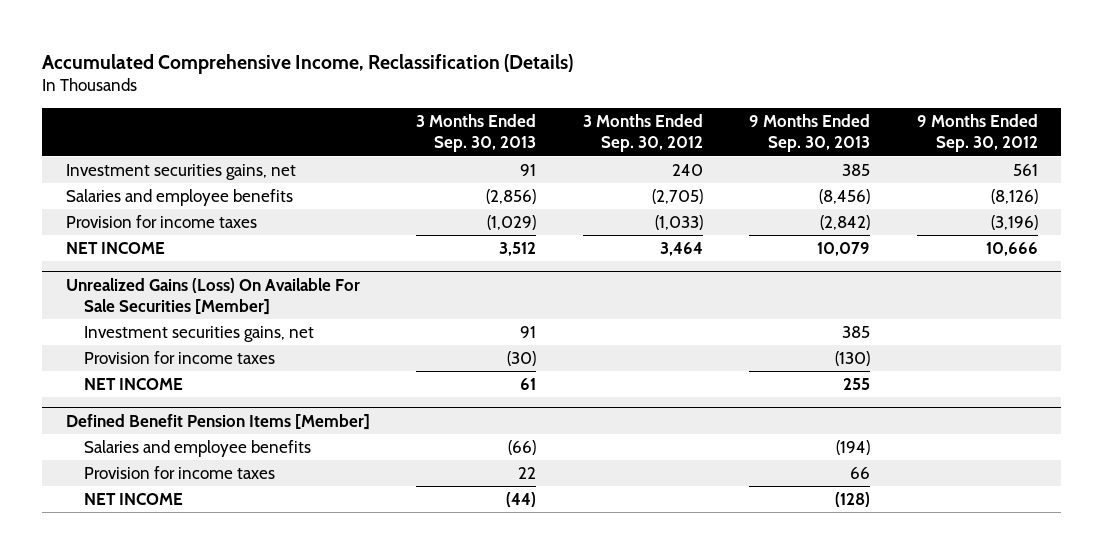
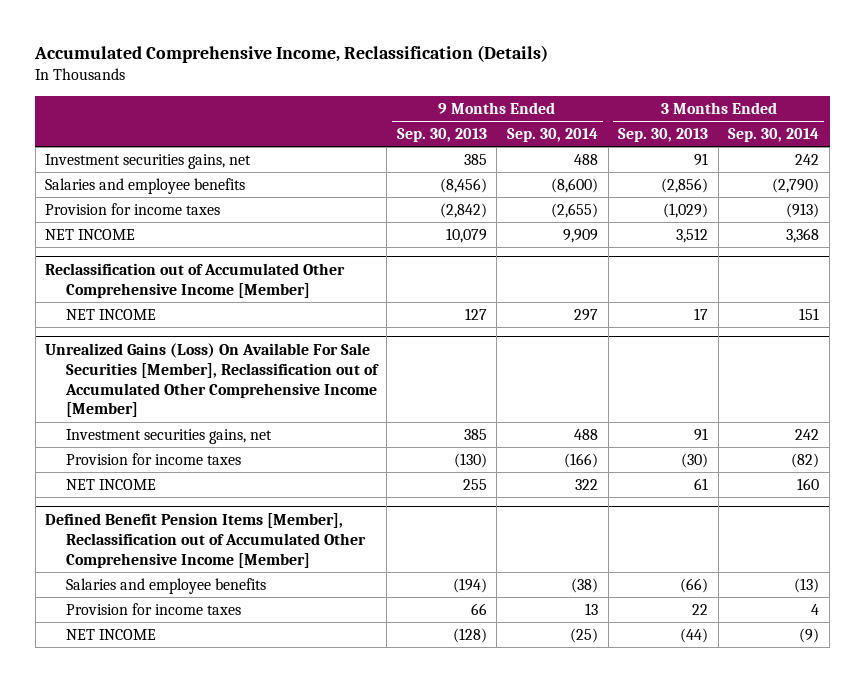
- | 3 Months Ended Sep. 30, 2013 | 3 Months Ended Sep. 30, 2012 | 9 Months Ended Sep. 30, 2013 | 9 Months Ended Sep. 30, 2012
+ | 9 Months Ended Sep. 30, 2013 | 9 Months Ended Sep. 30, 2014 | 3 Months Ended Sep. 30, 2013 | 3 Months Ended Sep. 30, 2014
- Unrealized Gains (Loss) On Available For Sale Securities [Member]
+ Reclassification out of Accumulated Other Comprehensive Income [Member]
+ NET INCOME | 127 | 297 | 17 | 151
+ Unrealized Gains (Loss) On Available For Sale Securities [Member], Reclassification out of Accumulated Other Comprehensive Income [Member]
- Defined Benefit Pension Items [Member]
+ Defined Benefit Pension Items [Member], Reclassification out of Accumulated Other Comprehensive Income [Member]

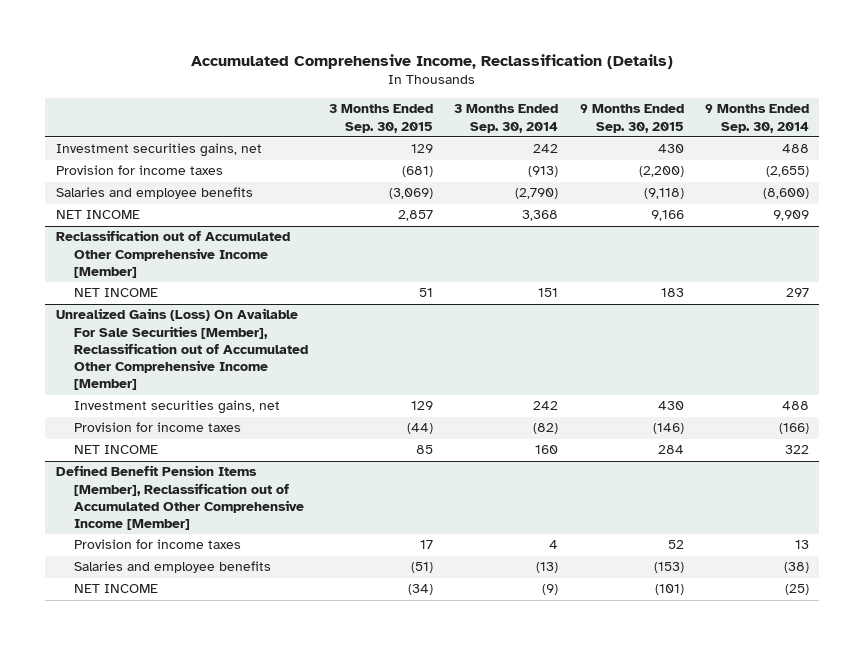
- | 9 Months Ended Sep. 30, 2013 | 9 Months Ended Sep. 30, 2014 | 3 Months Ended Sep. 30, 2013 | 3 Months Ended Sep. 30, 2014
+ | 3 Months Ended Sep. 30, 2015 | 3 Months Ended Sep. 30, 2014 | 9 Months Ended Sep. 30, 2015 | 9 Months Ended Sep. 30, 2014
moved down: Salaries and employee benefits | (3,069) | (2,790) | (9,118) | (8,600)
@ Defined Benefit Pension Items [Member], Reclassification out of Accumulated Other Comprehensive Income [Member]
moved down: Salaries and employee benefits | (51) | (13) | (153) | (38)

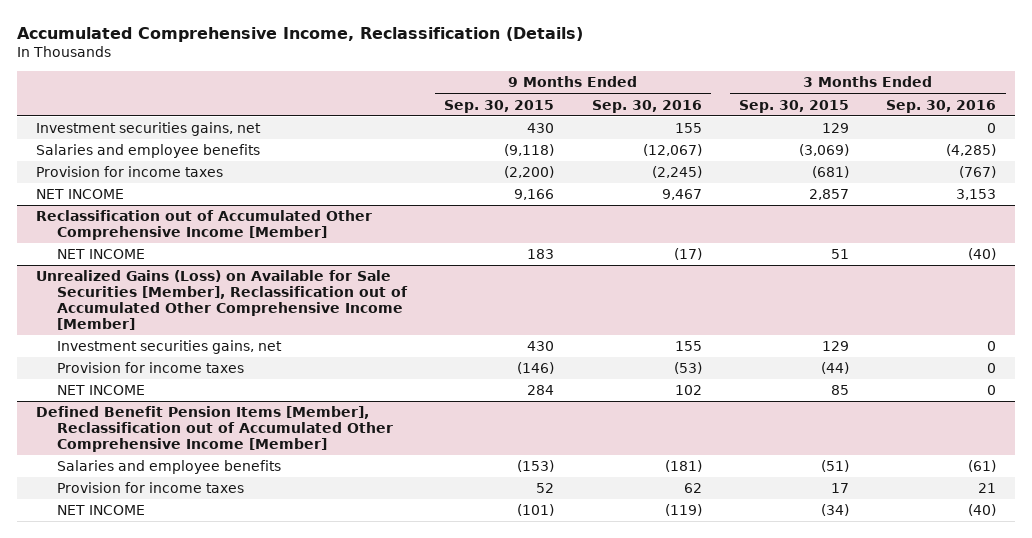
- | 3 Months Ended Sep. 30, 2015 | 3 Months Ended Sep. 30, 2014 | 9 Months Ended Sep. 30, 2015 | 9 Months Ended Sep. 30, 2014
+ | 9 Months Ended Sep. 30, 2015 | 9 Months Ended Sep. 30, 2016 | 3 Months Ended Sep. 30, 2015 | 3 Months Ended Sep. 30, 2016
moved down: Provision for income taxes | (2,200) | (2,245) | (681) | (767)
- Unrealized Gains (Loss) On Available For Sale Securities [Member], Reclassification out of Accumulated Other Comprehensive Income [Member]
+ Unrealized Gains (Loss) on Available for Sale Securities [Member], Reclassification out of Accumulated Other Comprehensive Income [Member]
@ Defined Benefit Pension Items [Member], Reclassification out of Accumulated Other Comprehensive Income [Member]
moved down: Provision for income taxes | 52 | 62 | 17 | 21

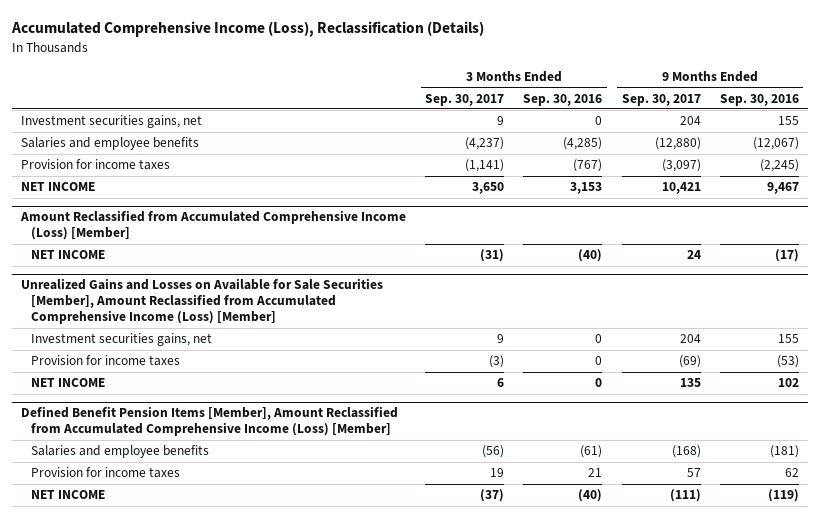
- Accumulated Comprehensive Income, Reclassification (Details)
+ Accumulated Comprehensive Income (Loss), Reclassification (Details)
- | 9 Months Ended Sep. 30, 2015 | 9 Months Ended Sep. 30, 2016 | 3 Months Ended Sep. 30, 2015 | 3 Months Ended Sep. 30, 2016
+ | 3 Months Ended Sep. 30, 2017 | 3 Months Ended Sep. 30, 2016 | 9 Months Ended Sep. 30, 2017 | 9 Months Ended Sep. 30, 2016
- Reclassification out of Accumulated Other Comprehensive Income [Member]
+ Amount Reclassified from Accumulated Comprehensive Income (Loss) [Member]
- Unrealized Gains (Loss) on Available for Sale Securities [Member], Reclassification out of Accumulated Other Comprehensive Income [Member]
+ Unrealized Gains and Losses on Available for Sale Securities [Member], Amount Reclassified from Accumulated Comprehensive Income (Loss) [Member]
- Defined Benefit Pension Items [Member], Reclassification out of Accumulated Other Comprehensive Income [Member]
+ Defined Benefit Pension Items [Member], Amount Reclassified from Accumulated Comprehensive Income (Loss) [Member]

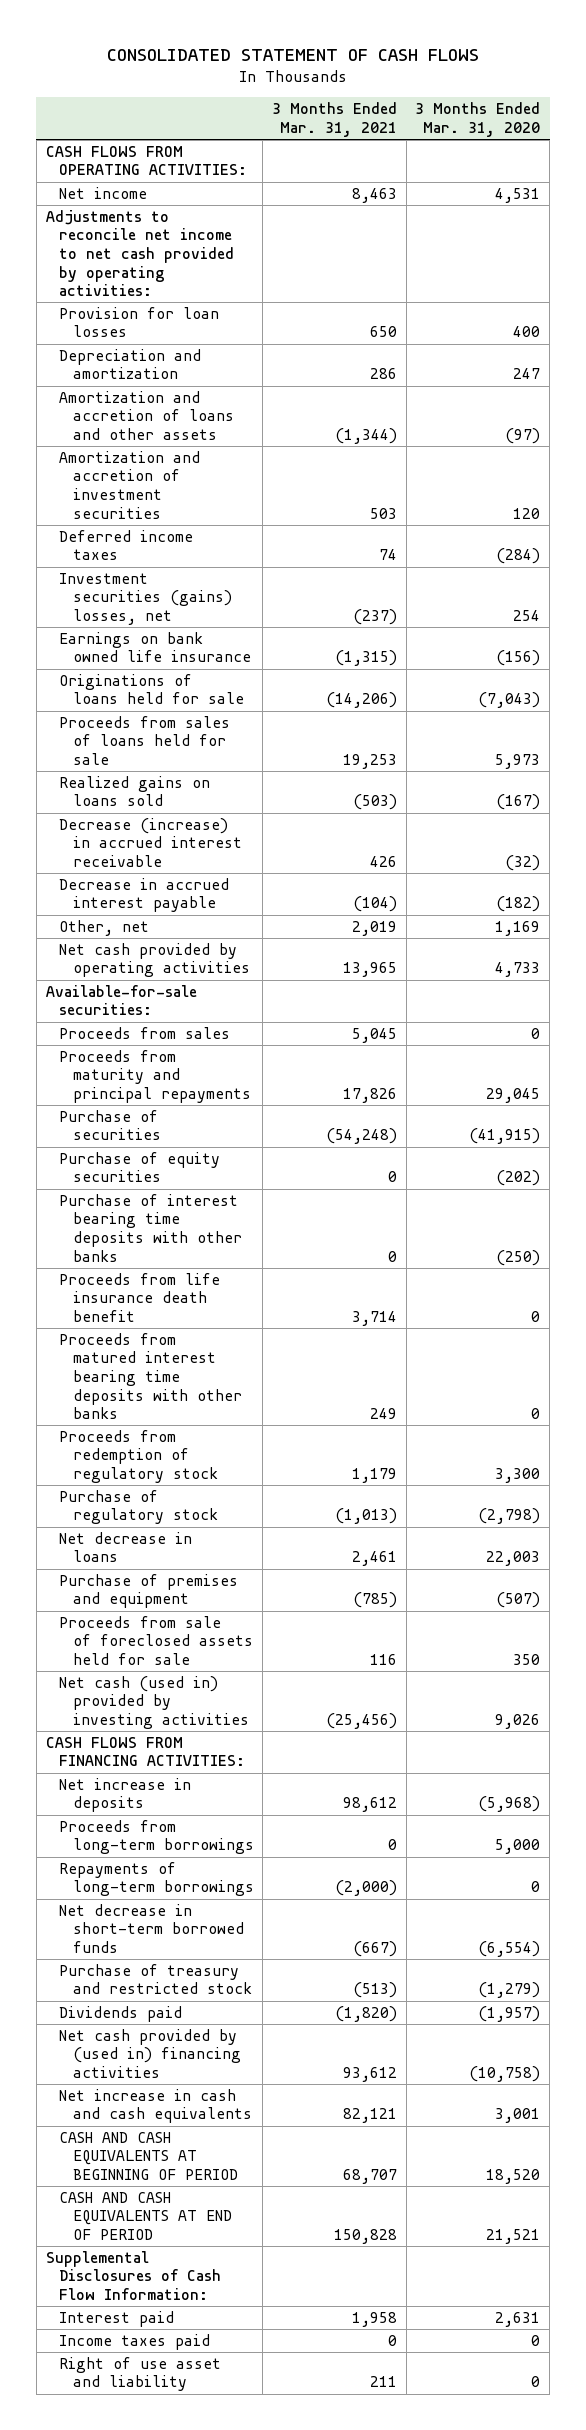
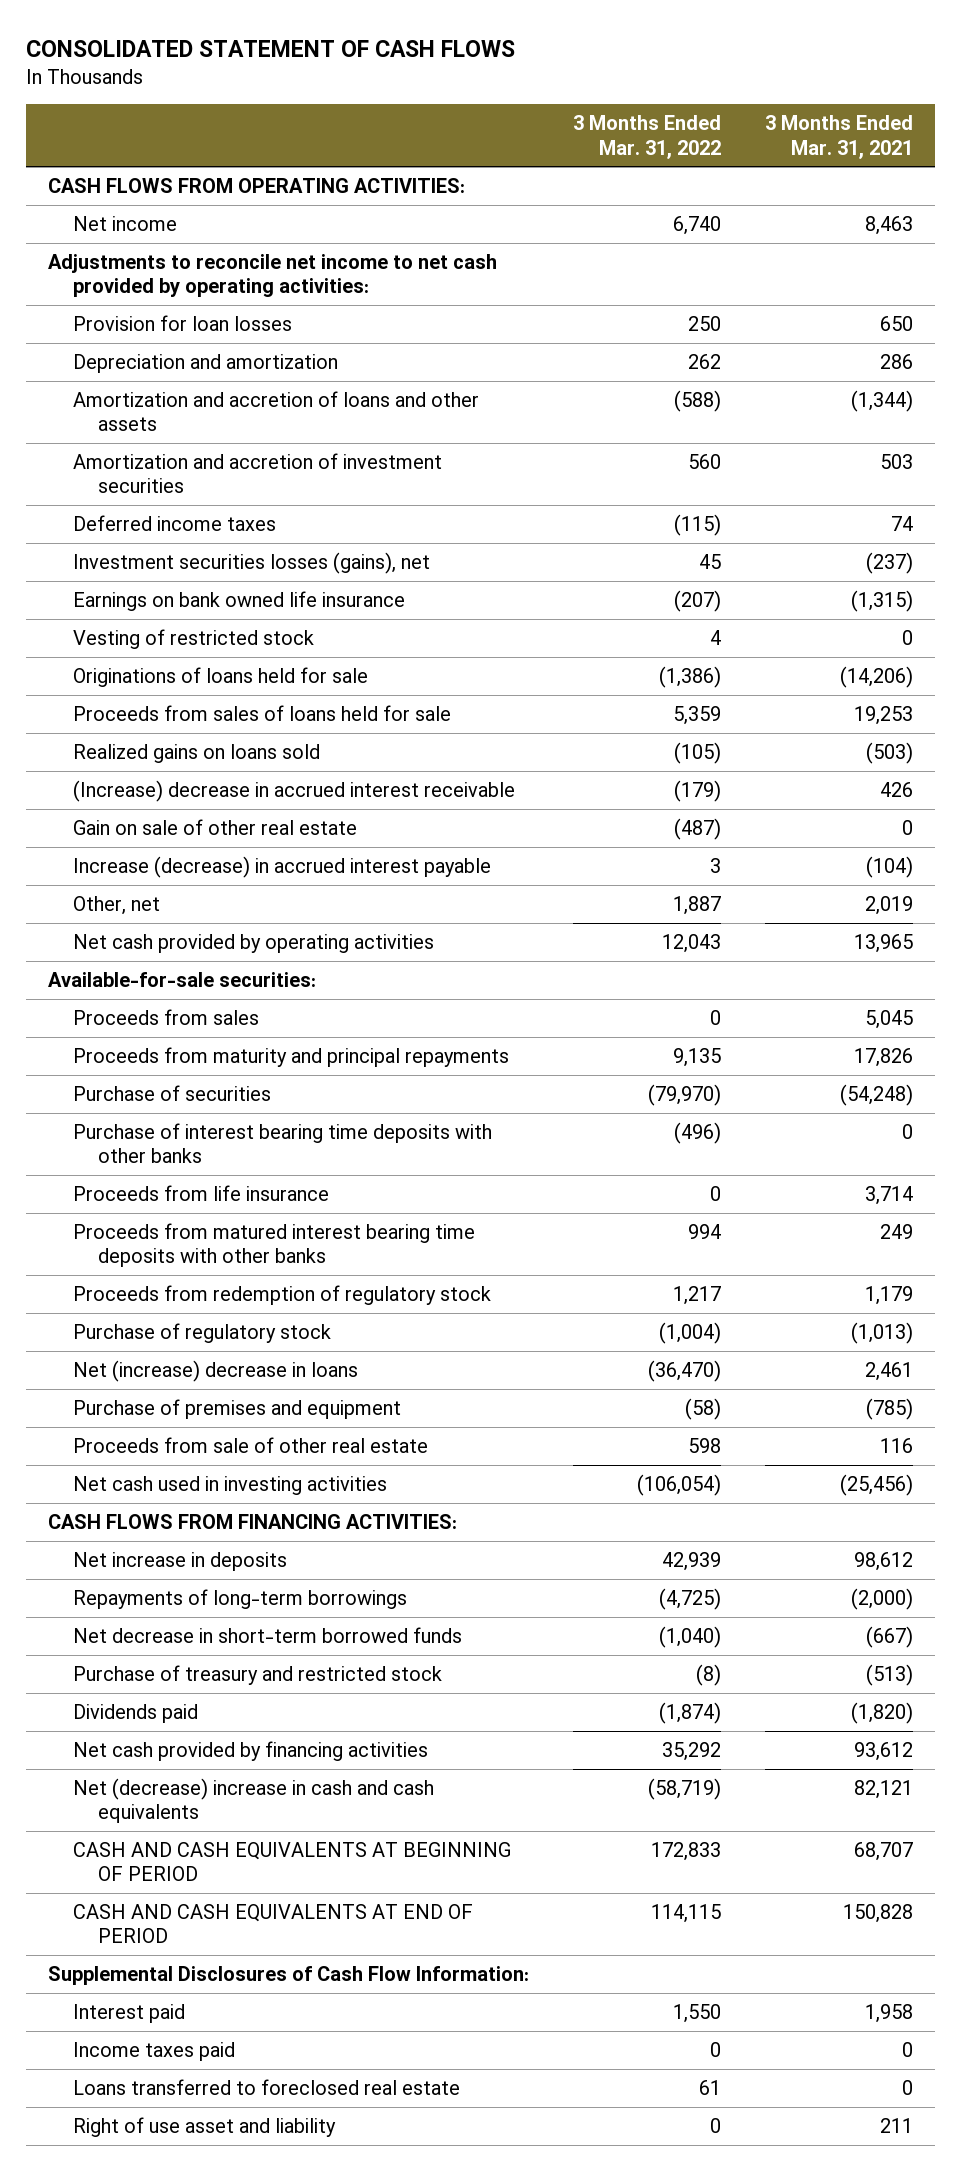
- | 3 Months Ended Mar. 31, 2021 | 3 Months Ended Mar. 31, 2020
+ | 3 Months Ended Mar. 31, 2022 | 3 Months Ended Mar. 31, 2021
- Investment securities (gains) losses, net | (237) | 254
+ Investment securities losses (gains), net | 45 | (237)
+ Vesting of restricted stock | 4 | 0
- Decrease (increase) in accrued interest receivable | 426 | (32)
- Decrease in accrued interest payable | (104) | (182)
+ (Increase) decrease in accrued interest receivable | (179) | 426
+ Gain on sale of other real estate | (487) | 0
+ Increase (decrease) in accrued interest payable | 3 | (104)
- Purchase of equity securities | 0 | (202)
- Proceeds from life insurance death benefit | 3,714 | 0
+ Proceeds from life insurance | 0 | 3,714
- Net decrease in loans | 2,461 | 22,003
+ Net (increase) decrease in loans | (36,470) | 2,461
- Proceeds from sale of foreclosed assets held for sale | 116 | 350
- Net cash (used in) provided by investing activities | (25,456) | 9,026
+ Proceeds from sale of other real estate | 598 | 116
+ Net cash used in investing activities | (106,054) | (25,456)
- Proceeds from long-term borrowings | 0 | 5,000
- Net cash provided by (used in) financing activities | 93,612 | (10,758)
- Net increase in cash and cash equivalents | 82,121 | 3,001
+ Net cash provided by financing activities | 35,292 | 93,612
+ Net (decrease) increase in cash and cash equivalents | (58,719) | 82,121
+ Loans transferred to foreclosed real estate | 61 | 0

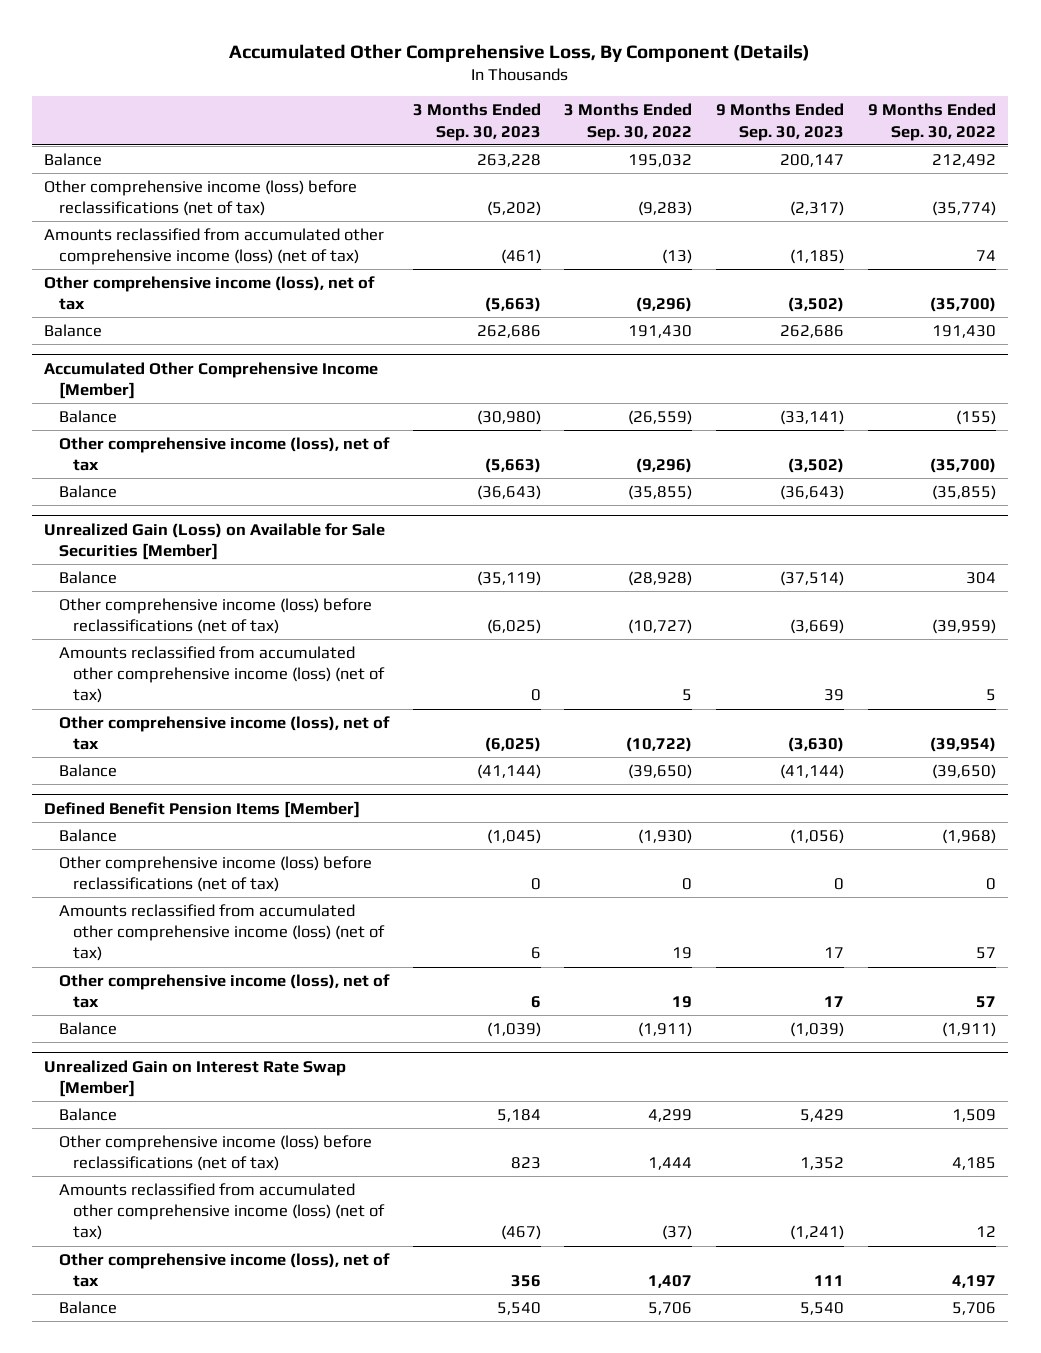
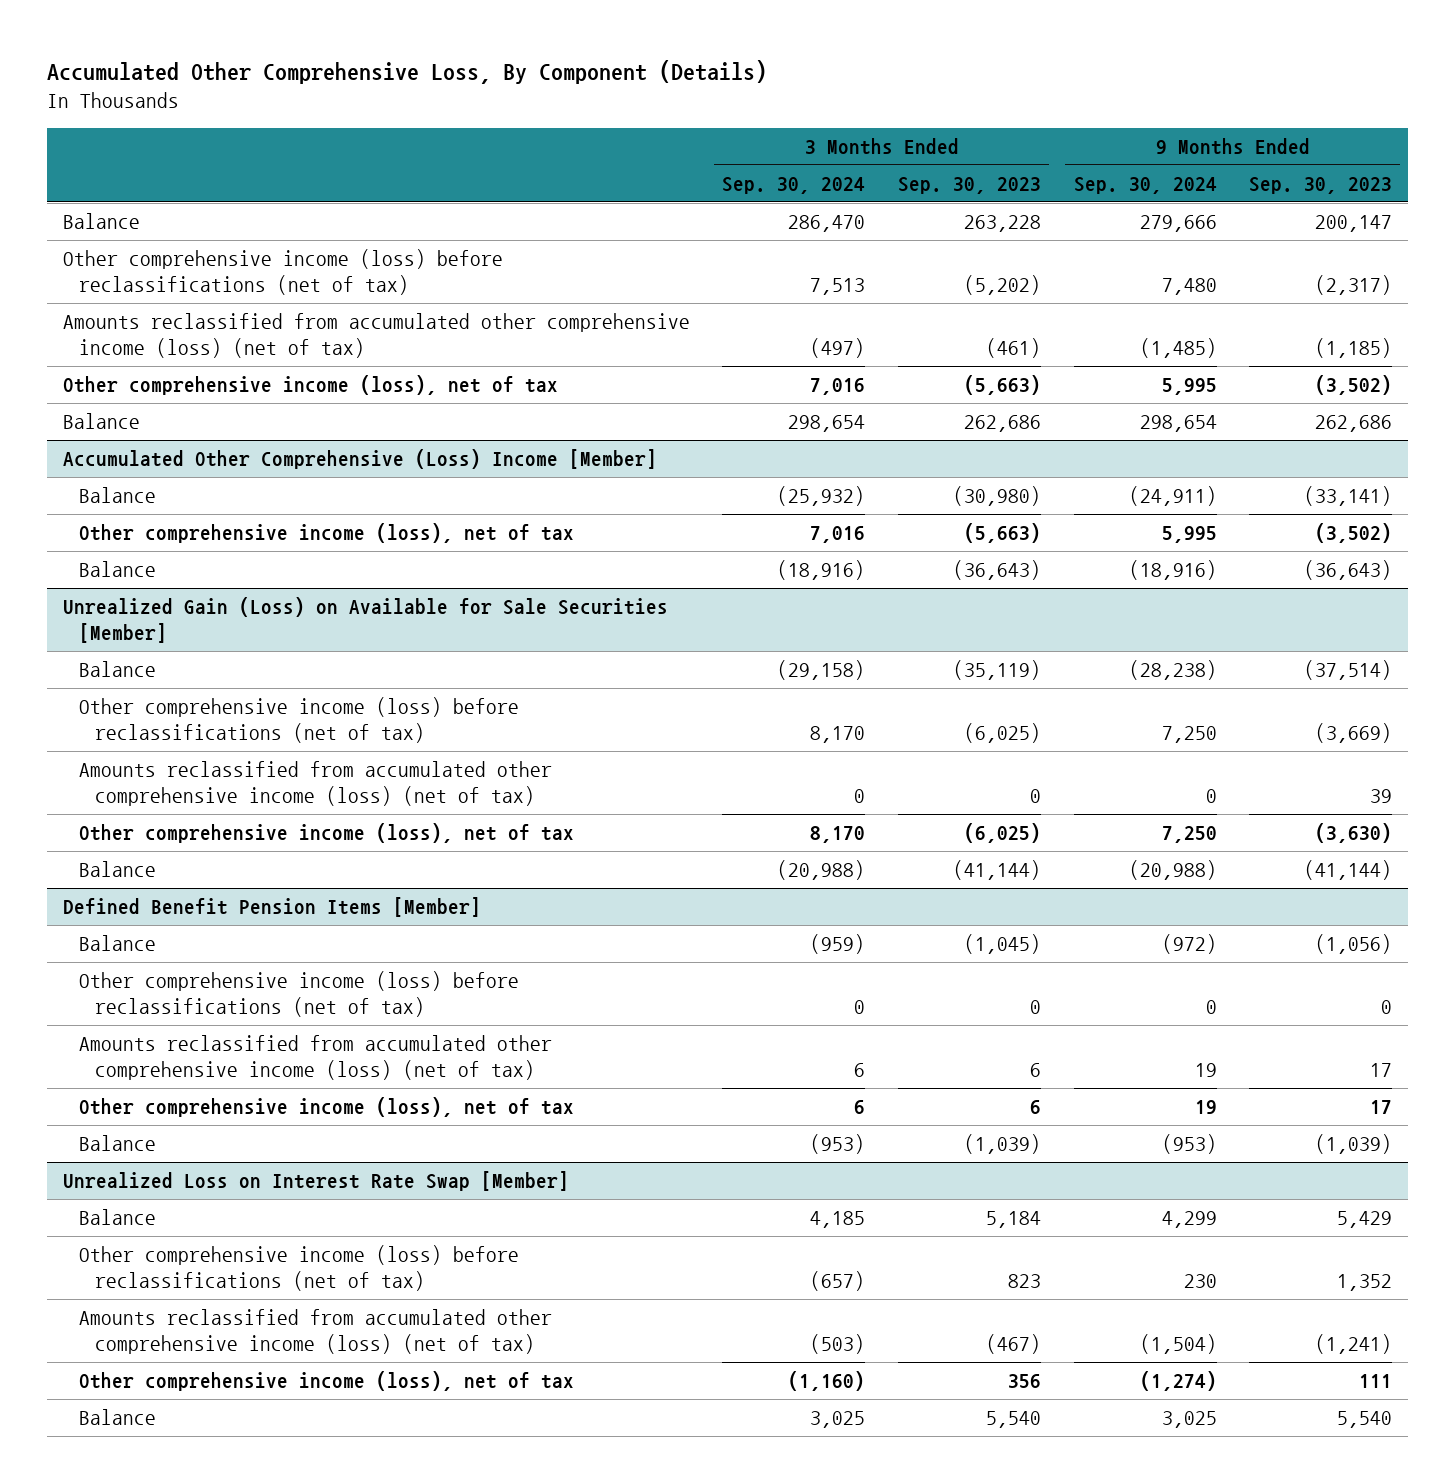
- | 3 Months Ended Sep. 30, 2023 | 3 Months Ended Sep. 30, 2022 | 9 Months Ended Sep. 30, 2023 | 9 Months Ended Sep. 30, 2022
+ | 3 Months Ended Sep. 30, 2024 | 3 Months Ended Sep. 30, 2023 | 9 Months Ended Sep. 30, 2024 | 9 Months Ended Sep. 30, 2023
- Accumulated Other Comprehensive Income [Member]
+ Accumulated Other Comprehensive (Loss) Income [Member]
- Unrealized Gain on Interest Rate Swap [Member]
+ Unrealized Loss on Interest Rate Swap [Member]

